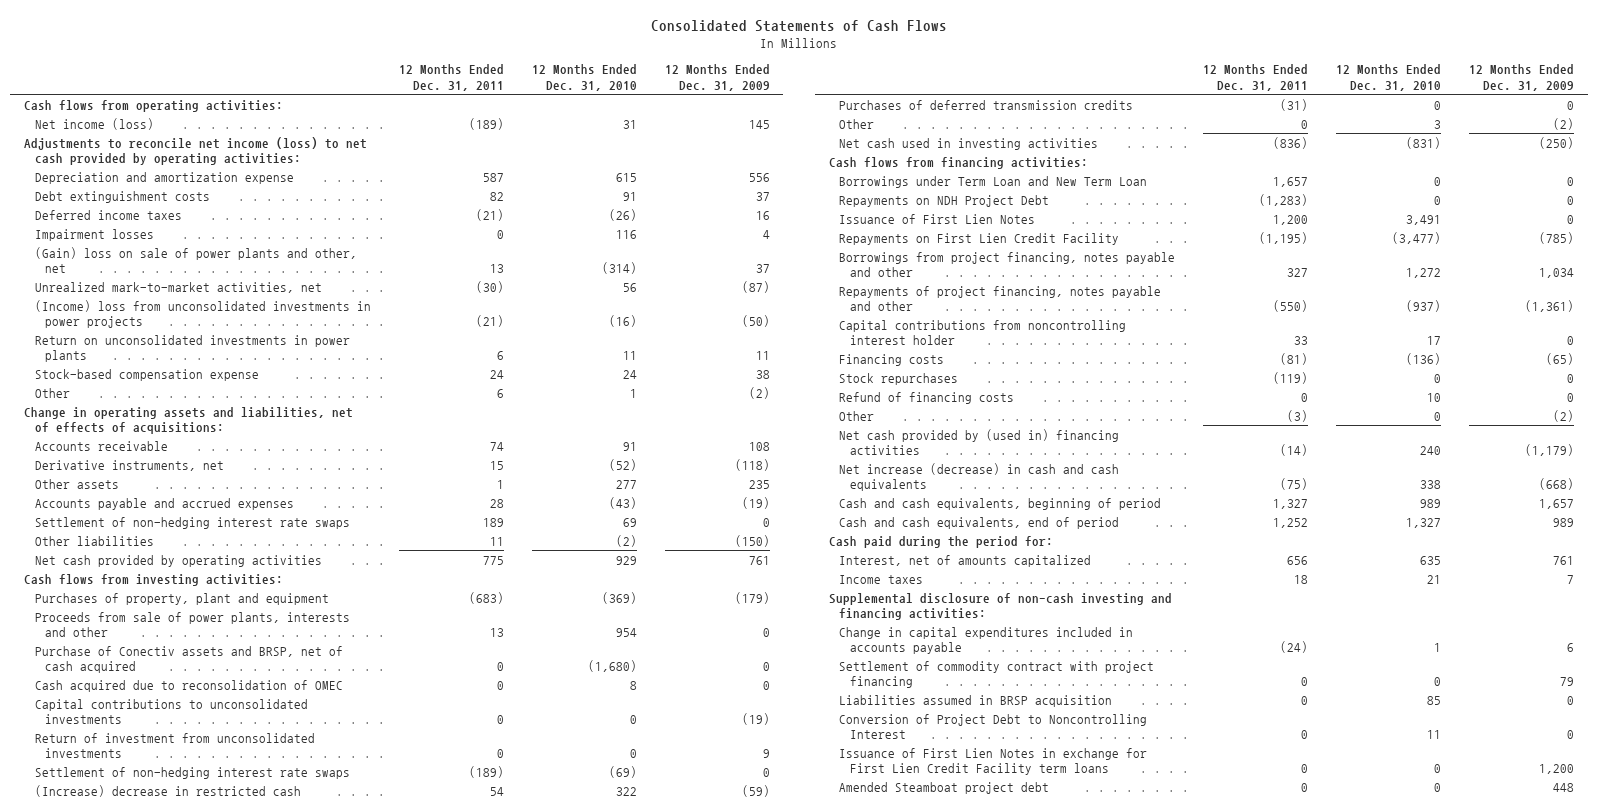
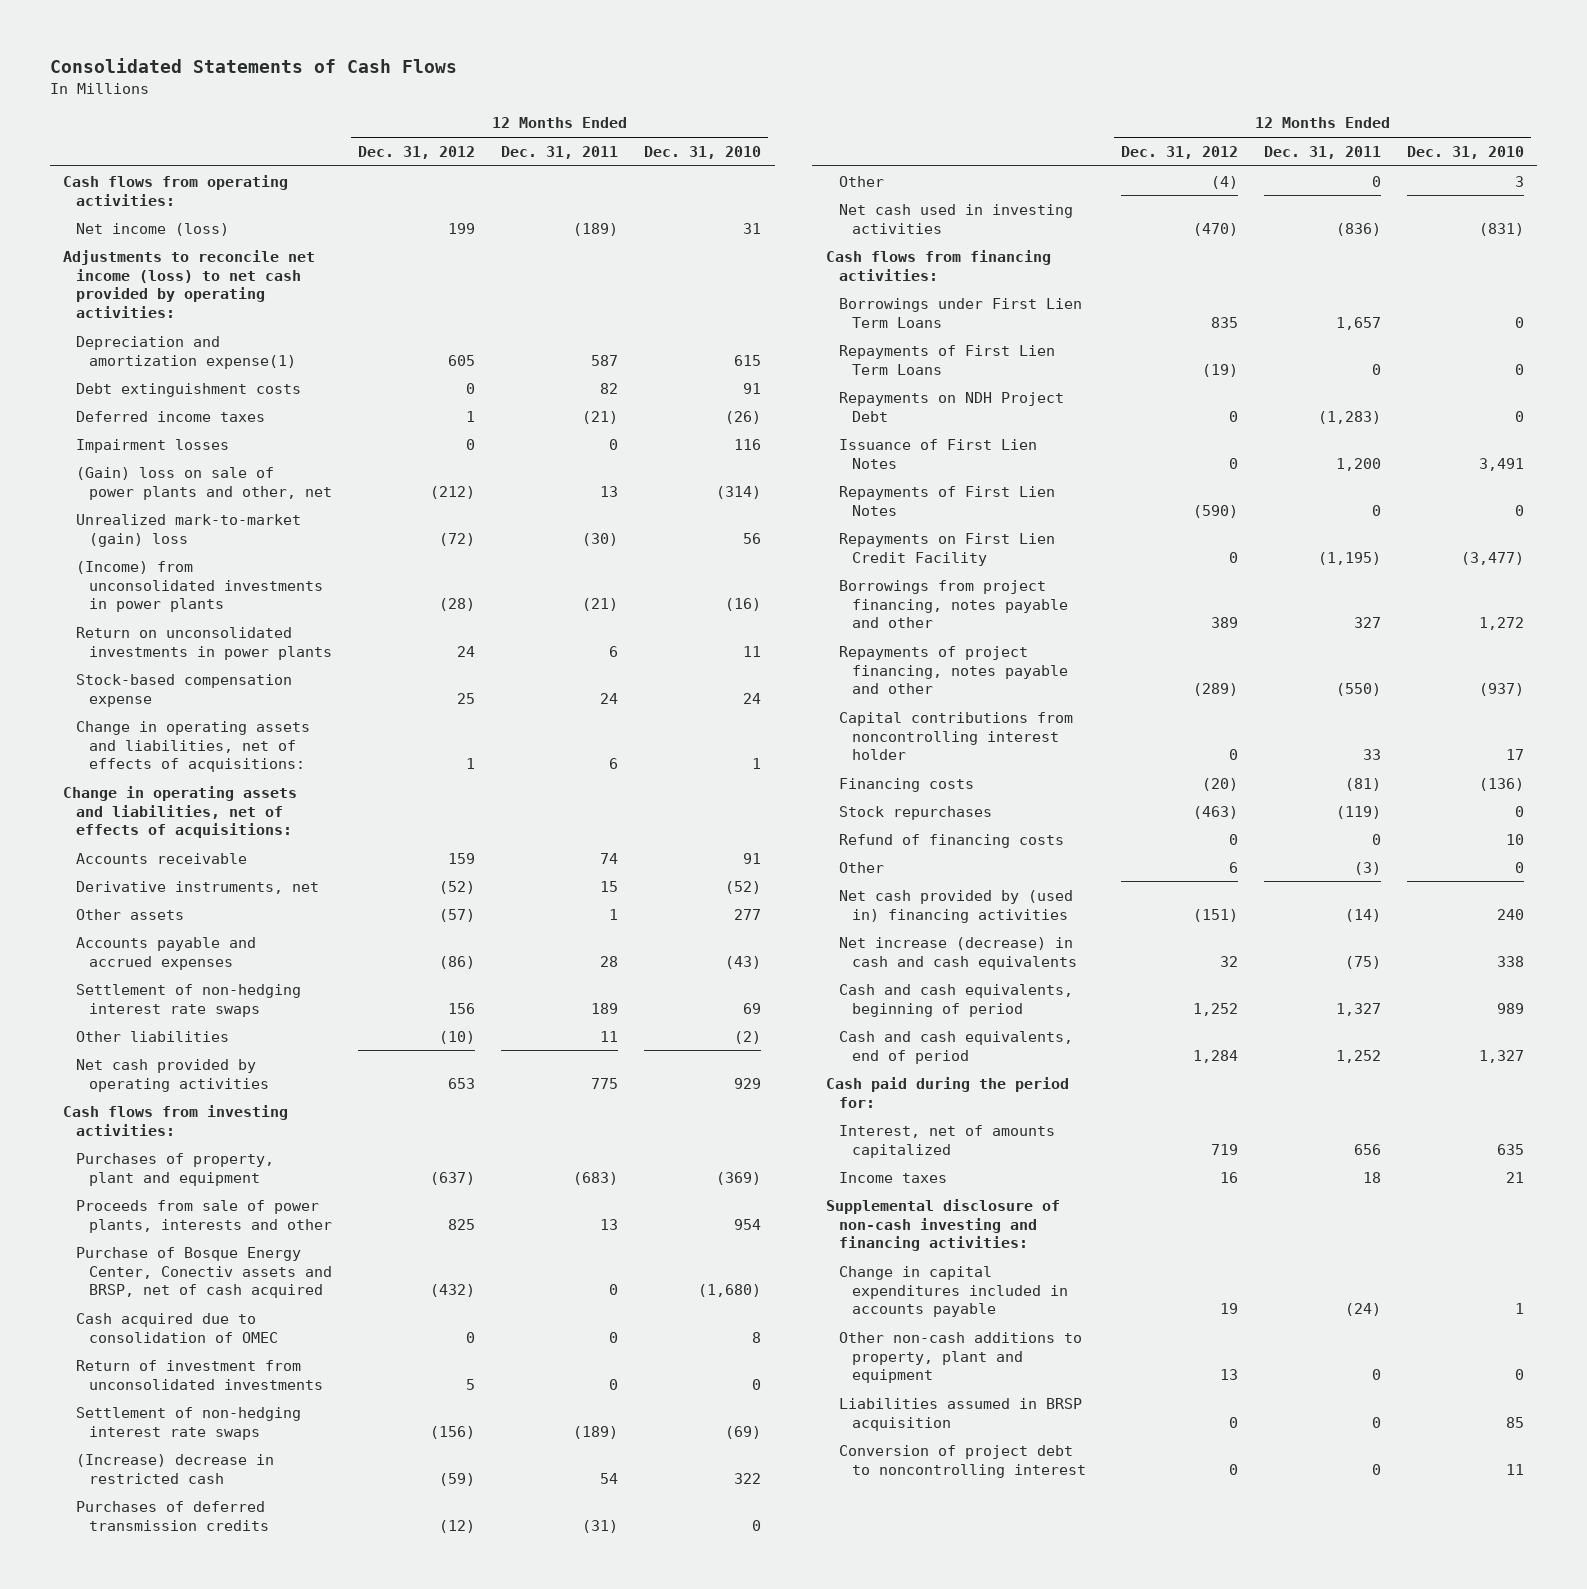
- | 12 Months Ended Dec. 31, 2011 | 12 Months Ended Dec. 31, 2010 | 12 Months Ended Dec. 31, 2009
+ | 12 Months Ended Dec. 31, 2012 | 12 Months Ended Dec. 31, 2011 | 12 Months Ended Dec. 31, 2010
- Depreciation and amortization expense | 587 | 615 | 556
+ Depreciation and amortization expense(1) | 605 | 587 | 615
- Unrealized mark-to-market activities, net | (30) | 56 | (87)
- (Income) loss from unconsolidated investments in power projects | (21) | (16) | (50)
+ Unrealized mark-to-market (gain) loss | (72) | (30) | 56
+ (Income) from unconsolidated investments in power plants | (28) | (21) | (16)
- Other | 6 | 1 | (2)
+ Change in operating assets and liabilities, net of effects of acquisitions: | 1 | 6 | 1
- Purchase of Conectiv assets and BRSP, net of cash acquired | 0 | (1,680) | 0
- Cash acquired due to reconsolidation of OMEC | 0 | 8 | 0
- Capital contributions to unconsolidated investments | 0 | 0 | (19)
+ Purchase of Bosque Energy Center, Conectiv assets and BRSP, net of cash acquired | (432) | 0 | (1,680)
+ Cash acquired due to consolidation of OMEC | 0 | 0 | 8
- Borrowings under Term Loan and New Term Loan | 1,657 | 0 | 0
+ Borrowings under First Lien Term Loans | 835 | 1,657 | 0
+ Repayments of First Lien Term Loans | (19) | 0 | 0
+ Repayments of First Lien Notes | (590) | 0 | 0
- Settlement of commodity contract with project financing | 0 | 0 | 79
+ Other non-cash additions to property, plant and equipment | 13 | 0 | 0
- Conversion of Project Debt to Noncontrolling Interest | 0 | 11 | 0
- Issuance of First Lien Notes in exchange for First Lien Credit Facility term loans | 0 | 0 | 1,200
- Amended Steamboat project debt | 0 | 0 | 448
+ Conversion of project debt to noncontrolling interest | 0 | 0 | 11

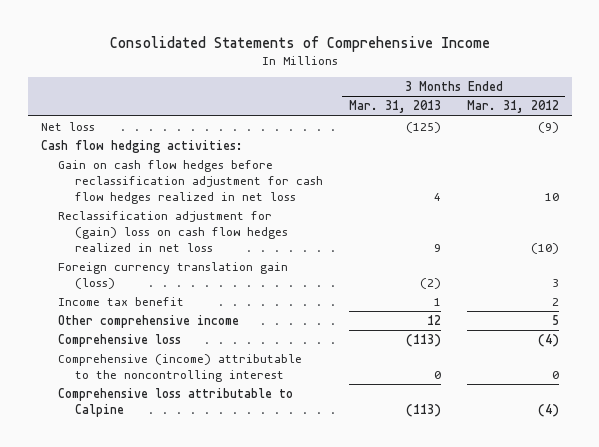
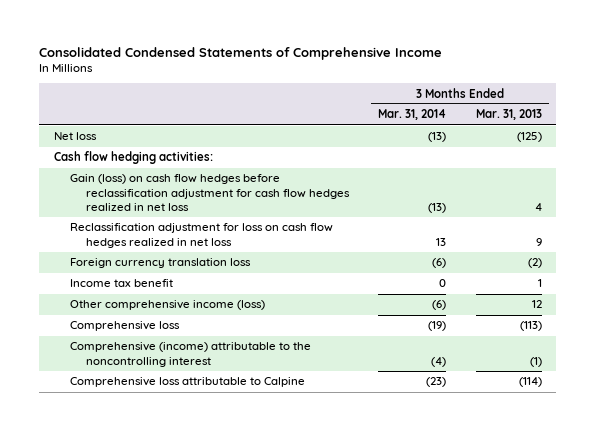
- Consolidated Statements of Comprehensive Income
+ Consolidated Condensed Statements of Comprehensive Income
- | 3 Months Ended Mar. 31, 2013 | 3 Months Ended Mar. 31, 2012
+ | 3 Months Ended Mar. 31, 2014 | 3 Months Ended Mar. 31, 2013
- Gain on cash flow hedges before reclassification adjustment for cash flow hedges realized in net loss | 4 | 10
- Reclassification adjustment for (gain) loss on cash flow hedges realized in net loss | 9 | (10)
- Foreign currency translation gain (loss) | (2) | 3
+ Gain (loss) on cash flow hedges before reclassification adjustment for cash flow hedges realized in net loss | (13) | 4
+ Reclassification adjustment for loss on cash flow hedges realized in net loss | 13 | 9
+ Foreign currency translation loss | (6) | (2)
- Other comprehensive income | 12 | 5
+ Other comprehensive income (loss) | (6) | 12
- Comprehensive (income) attributable to the noncontrolling interest | 0 | 0
- Comprehensive loss attributable to Calpine | (113) | (4)
+ Comprehensive (income) attributable to the noncontrolling interest | (4) | (1)
+ Comprehensive loss attributable to Calpine | (23) | (114)

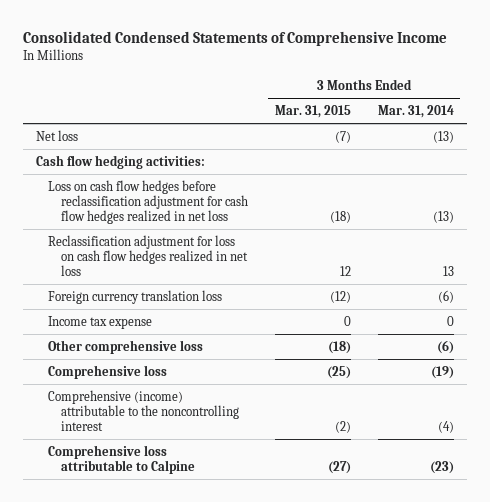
- | 3 Months Ended Mar. 31, 2014 | 3 Months Ended Mar. 31, 2013
+ | 3 Months Ended Mar. 31, 2015 | 3 Months Ended Mar. 31, 2014
- Gain (loss) on cash flow hedges before reclassification adjustment for cash flow hedges realized in net loss | (13) | 4
+ Loss on cash flow hedges before reclassification adjustment for cash flow hedges realized in net loss | (18) | (13)
- Income tax benefit | 0 | 1
- Other comprehensive income (loss) | (6) | 12
+ Income tax expense | 0 | 0
+ Other comprehensive loss | (18) | (6)

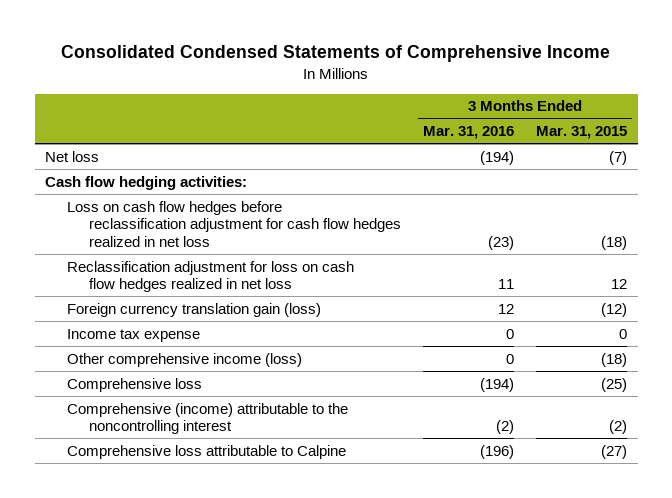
- | 3 Months Ended Mar. 31, 2015 | 3 Months Ended Mar. 31, 2014
+ | 3 Months Ended Mar. 31, 2016 | 3 Months Ended Mar. 31, 2015
- Foreign currency translation loss | (12) | (6)
+ Foreign currency translation gain (loss) | 12 | (12)
- Other comprehensive loss | (18) | (6)
+ Other comprehensive income (loss) | 0 | (18)

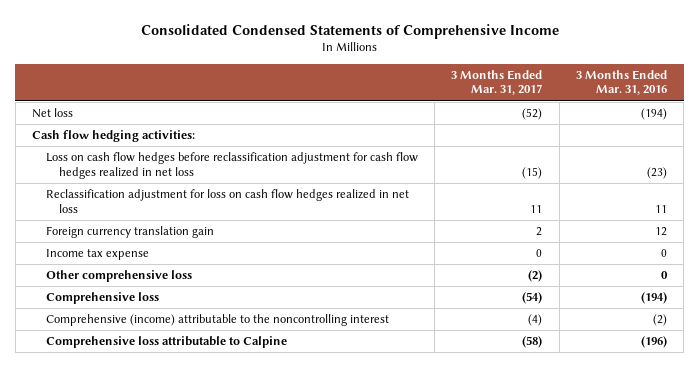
- | 3 Months Ended Mar. 31, 2016 | 3 Months Ended Mar. 31, 2015
+ | 3 Months Ended Mar. 31, 2017 | 3 Months Ended Mar. 31, 2016
- Foreign currency translation gain (loss) | 12 | (12)
+ Foreign currency translation gain | 2 | 12
- Other comprehensive income (loss) | 0 | (18)
+ Other comprehensive loss | (2) | 0

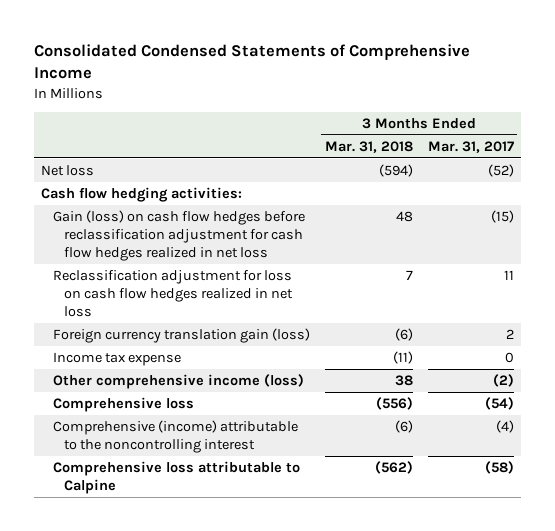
- | 3 Months Ended Mar. 31, 2017 | 3 Months Ended Mar. 31, 2016
+ | 3 Months Ended Mar. 31, 2018 | 3 Months Ended Mar. 31, 2017
- Loss on cash flow hedges before reclassification adjustment for cash flow hedges realized in net loss | (15) | (23)
+ Gain (loss) on cash flow hedges before reclassification adjustment for cash flow hedges realized in net loss | 48 | (15)
- Foreign currency translation gain | 2 | 12
+ Foreign currency translation gain (loss) | (6) | 2
- Other comprehensive loss | (2) | 0
+ Other comprehensive income (loss) | 38 | (2)

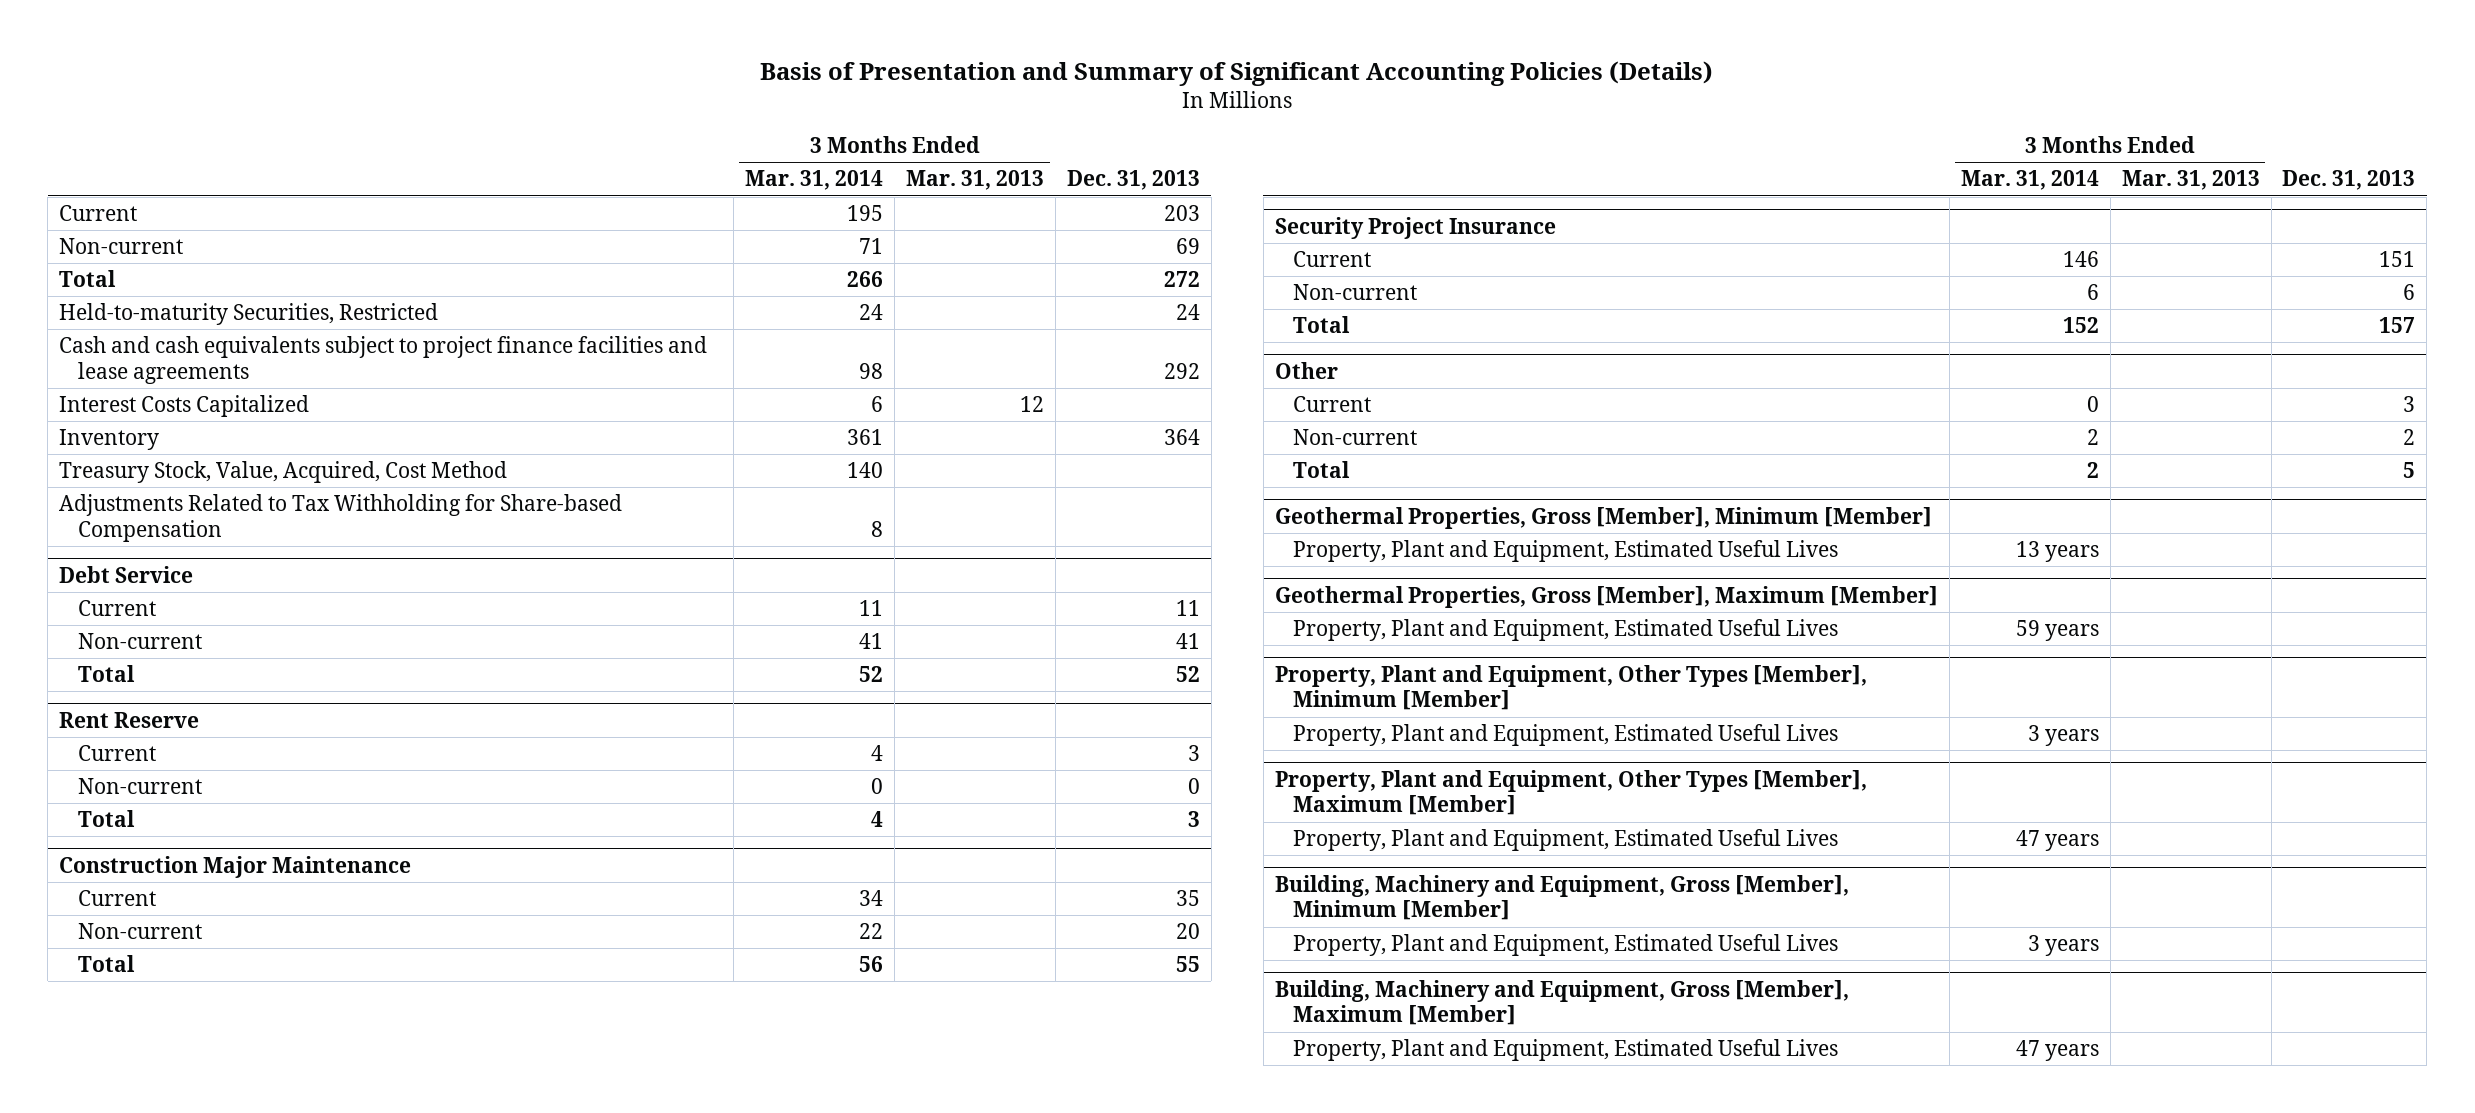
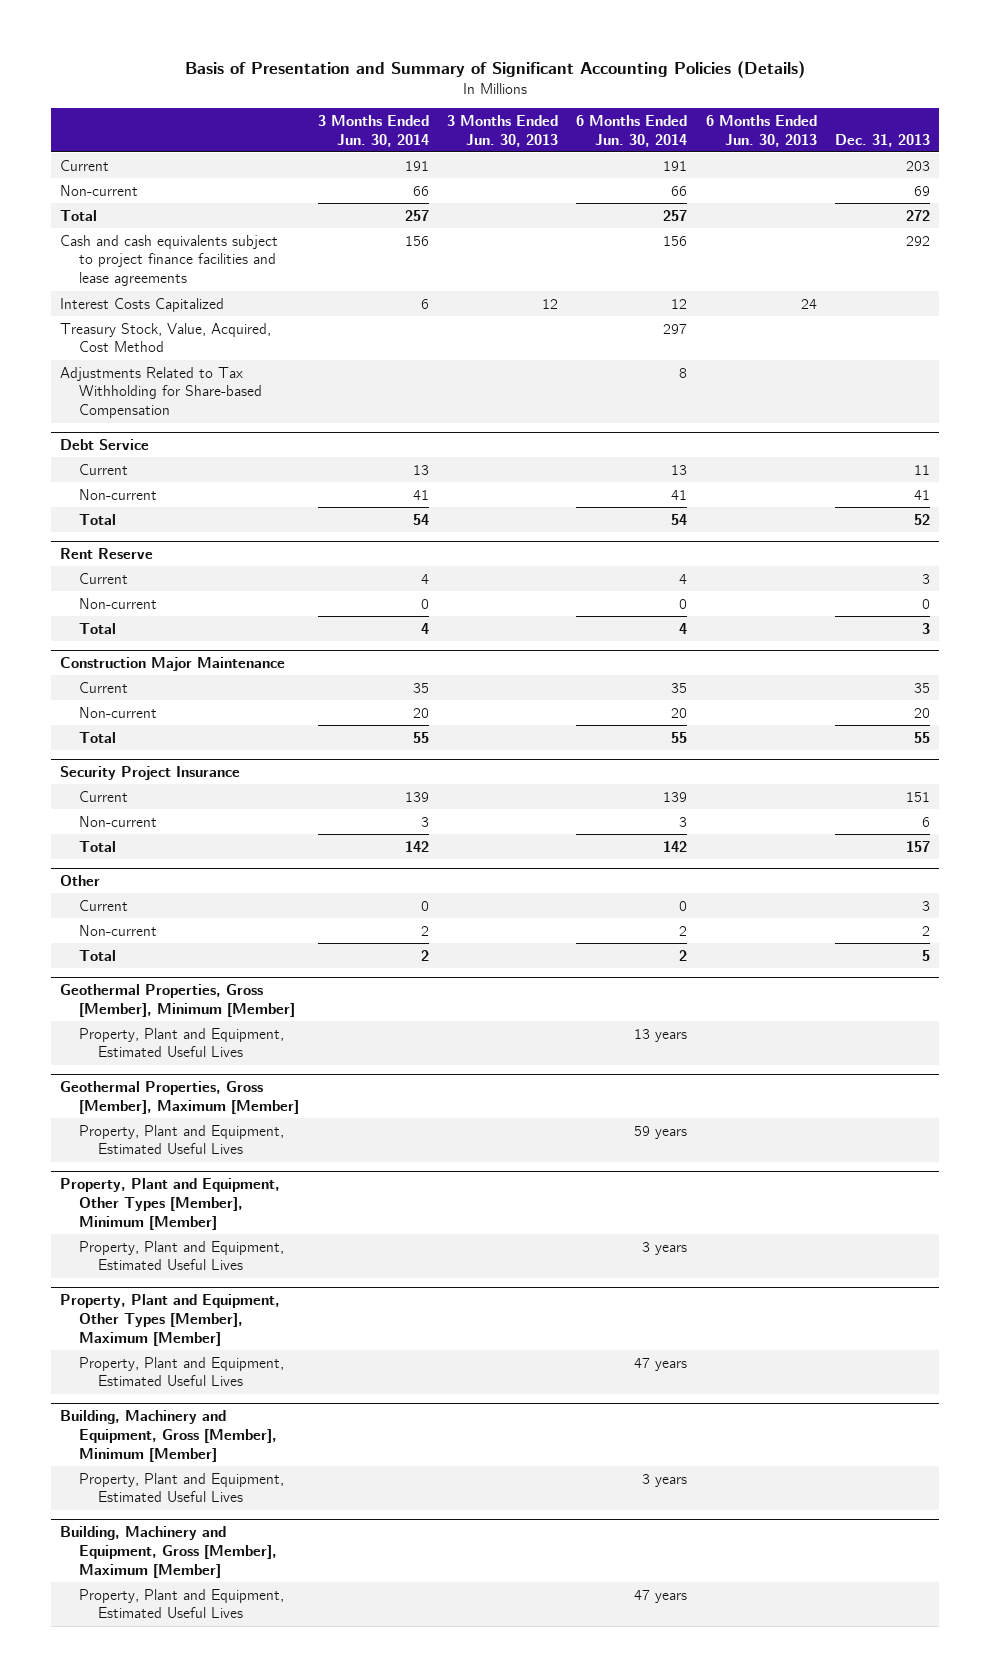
- | 3 Months Ended Mar. 31, 2014 | 3 Months Ended Mar. 31, 2013 | Dec. 31, 2013
+ | 3 Months Ended Jun. 30, 2014 | 3 Months Ended Jun. 30, 2013 | 6 Months Ended Jun. 30, 2014 | 6 Months Ended Jun. 30, 2013 | Dec. 31, 2013
- Held-to-maturity Securities, Restricted | 24 | | 24
- Inventory | 361 | | 364

